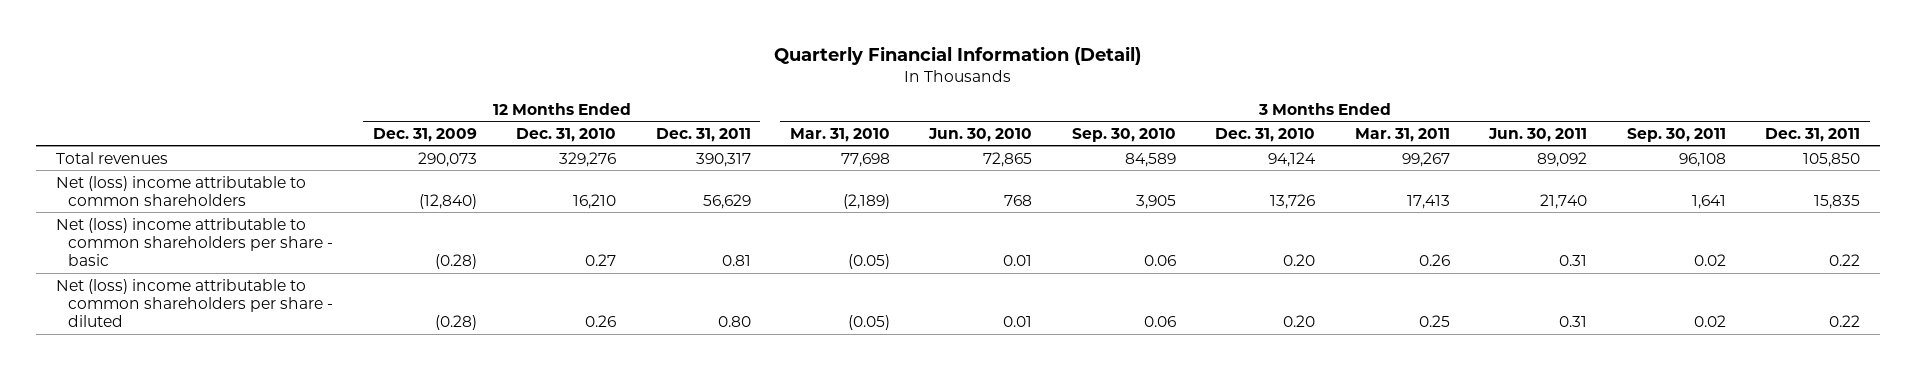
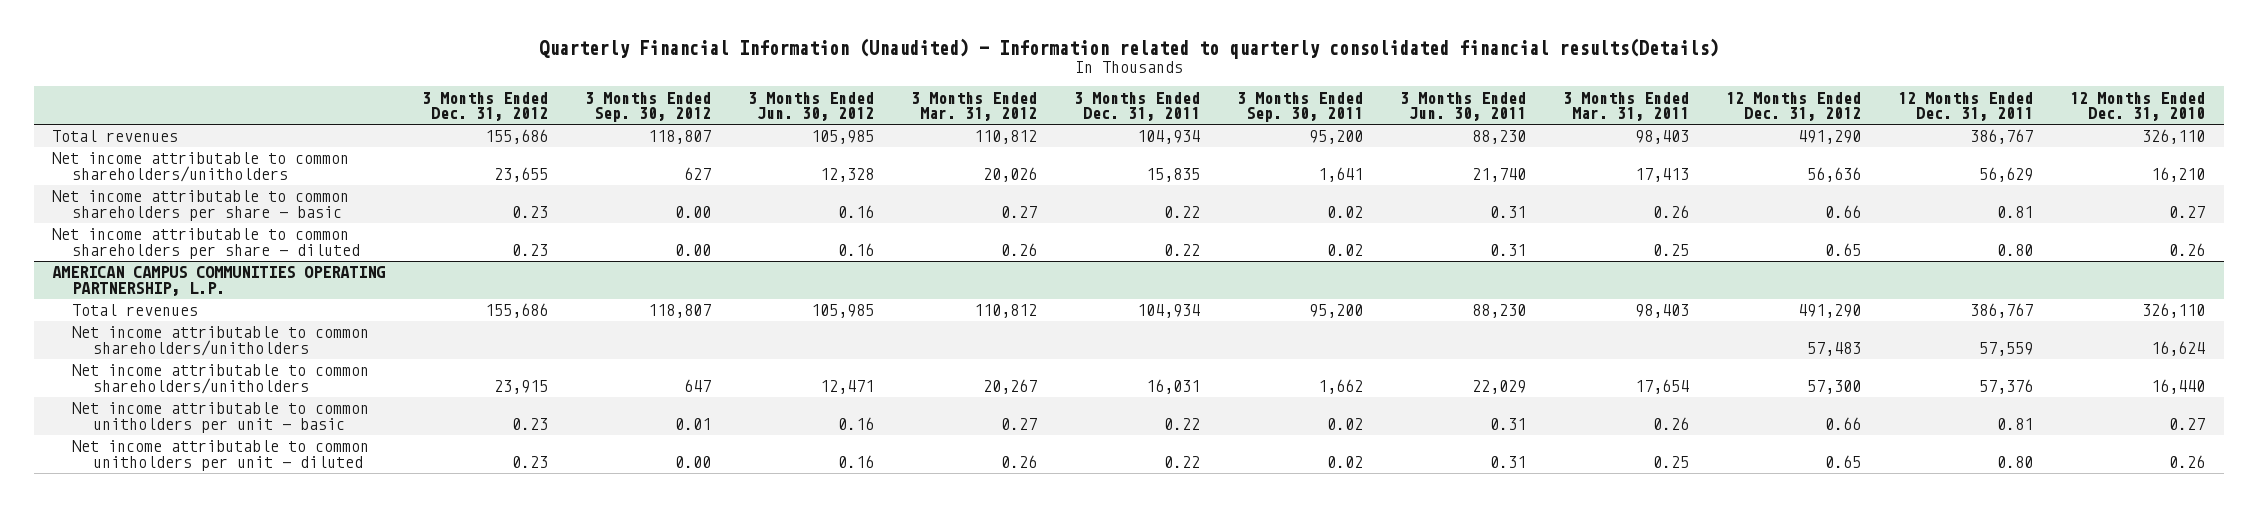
- Quarterly Financial Information (Detail)
+ Quarterly Financial Information (Unaudited) - Information related to quarterly consolidated financial results(Details)
- | 12 Months Ended Dec. 31, 2009 | 12 Months Ended Dec. 31, 2010 | 12 Months Ended Dec. 31, 2011 | 3 Months Ended Mar. 31, 2010 | 3 Months Ended Jun. 30, 2010 | 3 Months Ended Sep. 30, 2010 | 3 Months Ended Dec. 31, 2010 | 3 Months Ended Mar. 31, 2011 | 3 Months Ended Jun. 30, 2011 | 3 Months Ended Sep. 30, 2011 | 3 Months Ended Dec. 31, 2011
+ | 3 Months Ended Dec. 31, 2012 | 3 Months Ended Sep. 30, 2012 | 3 Months Ended Jun. 30, 2012 | 3 Months Ended Mar. 31, 2012 | 3 Months Ended Dec. 31, 2011 | 3 Months Ended Sep. 30, 2011 | 3 Months Ended Jun. 30, 2011 | 3 Months Ended Mar. 31, 2011 | 12 Months Ended Dec. 31, 2012 | 12 Months Ended Dec. 31, 2011 | 12 Months Ended Dec. 31, 2010
- Total revenues | 290,073 | 329,276 | 390,317 | 77,698 | 72,865 | 84,589 | 94,124 | 99,267 | 89,092 | 96,108 | 105,850
- Net (loss) income attributable to common shareholders | (12,840) | 16,210 | 56,629 | (2,189) | 768 | 3,905 | 13,726 | 17,413 | 21,740 | 1,641 | 15,835
- Net (loss) income attributable to common shareholders per share - basic | (0.28) | 0.27 | 0.81 | (0.05) | 0.01 | 0.06 | 0.20 | 0.26 | 0.31 | 0.02 | 0.22
- Net (loss) income attributable to common shareholders per share - diluted | (0.28) | 0.26 | 0.80 | (0.05) | 0.01 | 0.06 | 0.20 | 0.25 | 0.31 | 0.02 | 0.22
+ Total revenues | 155,686 | 118,807 | 105,985 | 110,812 | 104,934 | 95,200 | 88,230 | 98,403 | 491,290 | 386,767 | 326,110
+ Net income attributable to common shareholders/unitholders | 23,655 | 627 | 12,328 | 20,026 | 15,835 | 1,641 | 21,740 | 17,413 | 56,636 | 56,629 | 16,210
+ Net income attributable to common shareholders per share - basic | 0.23 | 0.00 | 0.16 | 0.27 | 0.22 | 0.02 | 0.31 | 0.26 | 0.66 | 0.81 | 0.27
+ Net income attributable to common shareholders per share - diluted | 0.23 | 0.00 | 0.16 | 0.26 | 0.22 | 0.02 | 0.31 | 0.25 | 0.65 | 0.80 | 0.26
+ AMERICAN CAMPUS COMMUNITIES OPERATING PARTNERSHIP, L.P.
+ Total revenues | 155,686 | 118,807 | 105,985 | 110,812 | 104,934 | 95,200 | 88,230 | 98,403 | 491,290 | 386,767 | 326,110
+ Net income attributable to common shareholders/unitholders | | | | | | | | | 57,483 | 57,559 | 16,624
+ Net income attributable to common shareholders/unitholders | 23,915 | 647 | 12,471 | 20,267 | 16,031 | 1,662 | 22,029 | 17,654 | 57,300 | 57,376 | 16,440
+ Net income attributable to common unitholders per unit - basic | 0.23 | 0.01 | 0.16 | 0.27 | 0.22 | 0.02 | 0.31 | 0.26 | 0.66 | 0.81 | 0.27
+ Net income attributable to common unitholders per unit - diluted | 0.23 | 0.00 | 0.16 | 0.26 | 0.22 | 0.02 | 0.31 | 0.25 | 0.65 | 0.80 | 0.26

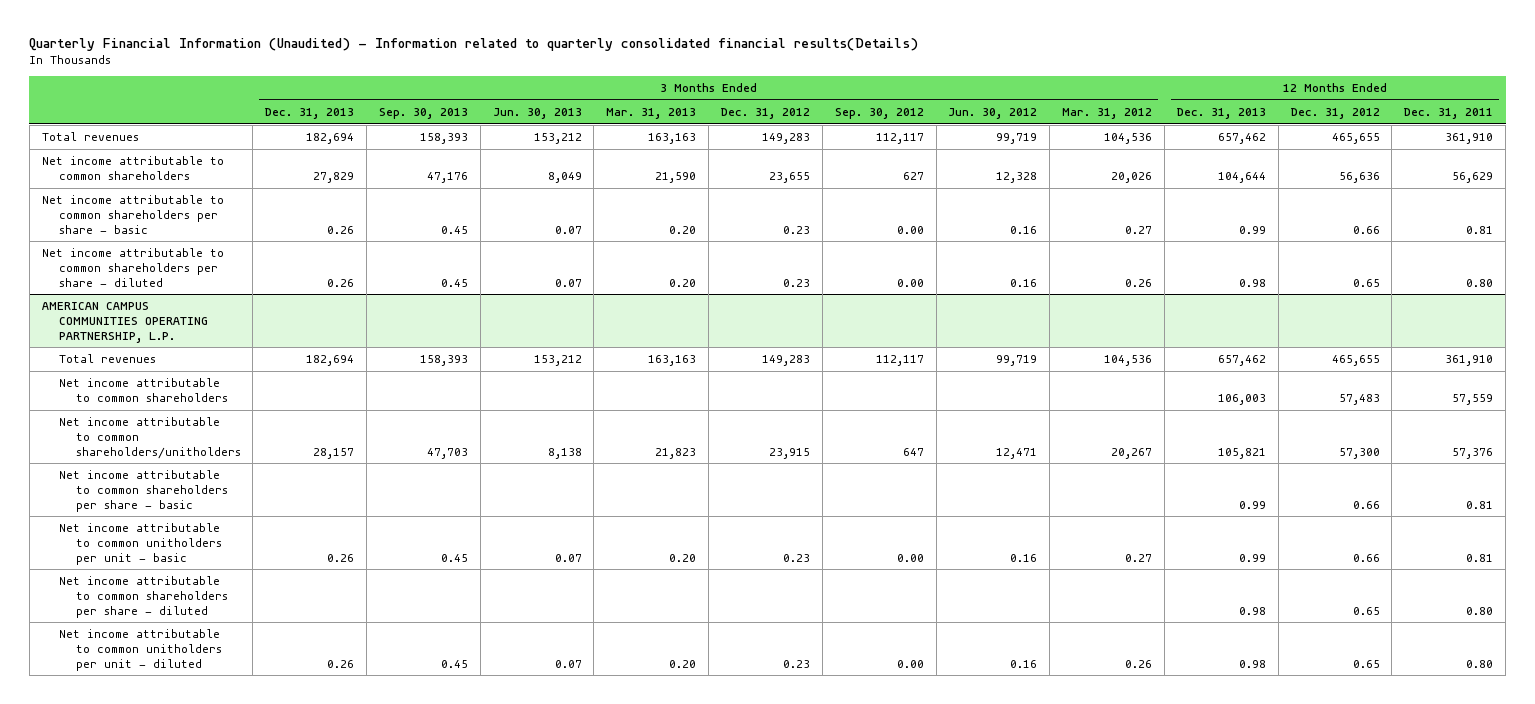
- | 3 Months Ended Dec. 31, 2012 | 3 Months Ended Sep. 30, 2012 | 3 Months Ended Jun. 30, 2012 | 3 Months Ended Mar. 31, 2012 | 3 Months Ended Dec. 31, 2011 | 3 Months Ended Sep. 30, 2011 | 3 Months Ended Jun. 30, 2011 | 3 Months Ended Mar. 31, 2011 | 12 Months Ended Dec. 31, 2012 | 12 Months Ended Dec. 31, 2011 | 12 Months Ended Dec. 31, 2010
+ | 3 Months Ended Dec. 31, 2013 | 3 Months Ended Sep. 30, 2013 | 3 Months Ended Jun. 30, 2013 | 3 Months Ended Mar. 31, 2013 | 3 Months Ended Dec. 31, 2012 | 3 Months Ended Sep. 30, 2012 | 3 Months Ended Jun. 30, 2012 | 3 Months Ended Mar. 31, 2012 | 12 Months Ended Dec. 31, 2013 | 12 Months Ended Dec. 31, 2012 | 12 Months Ended Dec. 31, 2011
- Total revenues | 155,686 | 118,807 | 105,985 | 110,812 | 104,934 | 95,200 | 88,230 | 98,403 | 491,290 | 386,767 | 326,110
- Net income attributable to common shareholders/unitholders | 23,655 | 627 | 12,328 | 20,026 | 15,835 | 1,641 | 21,740 | 17,413 | 56,636 | 56,629 | 16,210
+ Total revenues | 182,694 | 158,393 | 153,212 | 163,163 | 149,283 | 112,117 | 99,719 | 104,536 | 657,462 | 465,655 | 361,910
+ Net income attributable to common shareholders | 27,829 | 47,176 | 8,049 | 21,590 | 23,655 | 627 | 12,328 | 20,026 | 104,644 | 56,636 | 56,629
@ AMERICAN CAMPUS COMMUNITIES OPERATING PARTNERSHIP, L.P.
- Total revenues | 155,686 | 118,807 | 105,985 | 110,812 | 104,934 | 95,200 | 88,230 | 98,403 | 491,290 | 386,767 | 326,110
- Net income attributable to common shareholders/unitholders | | | | | | | | | 57,483 | 57,559 | 16,624
+ Total revenues | 182,694 | 158,393 | 153,212 | 163,163 | 149,283 | 112,117 | 99,719 | 104,536 | 657,462 | 465,655 | 361,910
+ Net income attributable to common shareholders | | | | | | | | | 106,003 | 57,483 | 57,559
- Net income attributable to common unitholders per unit - basic | 0.23 | 0.01 | 0.16 | 0.27 | 0.22 | 0.02 | 0.31 | 0.26 | 0.66 | 0.81 | 0.27
+ Net income attributable to common shareholders per share - basic | | | | | | | | | 0.99 | 0.66 | 0.81
+ Net income attributable to common unitholders per unit - basic | 0.26 | 0.45 | 0.07 | 0.20 | 0.23 | 0.00 | 0.16 | 0.27 | 0.99 | 0.66 | 0.81
+ Net income attributable to common shareholders per share - diluted | | | | | | | | | 0.98 | 0.65 | 0.80

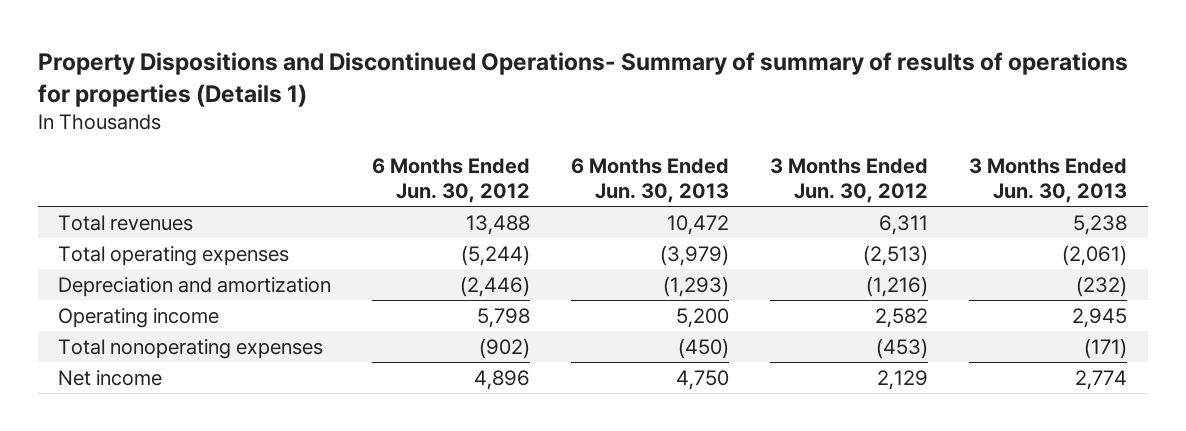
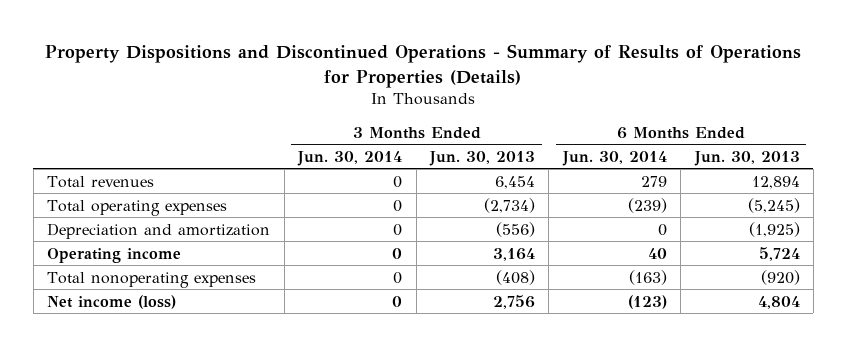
- Property Dispositions and Discontinued Operations- Summary of summary of results of operations for properties (Details 1)
+ Property Dispositions and Discontinued Operations - Summary of Results of Operations for Properties (Details)
- | 6 Months Ended Jun. 30, 2012 | 6 Months Ended Jun. 30, 2013 | 3 Months Ended Jun. 30, 2012 | 3 Months Ended Jun. 30, 2013
+ | 3 Months Ended Jun. 30, 2014 | 3 Months Ended Jun. 30, 2013 | 6 Months Ended Jun. 30, 2014 | 6 Months Ended Jun. 30, 2013
- Total revenues | 13,488 | 10,472 | 6,311 | 5,238
- Total operating expenses | (5,244) | (3,979) | (2,513) | (2,061)
- Depreciation and amortization | (2,446) | (1,293) | (1,216) | (232)
- Operating income | 5,798 | 5,200 | 2,582 | 2,945
- Total nonoperating expenses | (902) | (450) | (453) | (171)
- Net income | 4,896 | 4,750 | 2,129 | 2,774
+ Total revenues | 0 | 6,454 | 279 | 12,894
+ Total operating expenses | 0 | (2,734) | (239) | (5,245)
+ Depreciation and amortization | 0 | (556) | 0 | (1,925)
+ Operating income | 0 | 3,164 | 40 | 5,724
+ Total nonoperating expenses | 0 | (408) | (163) | (920)
+ Net income (loss) | 0 | 2,756 | (123) | 4,804

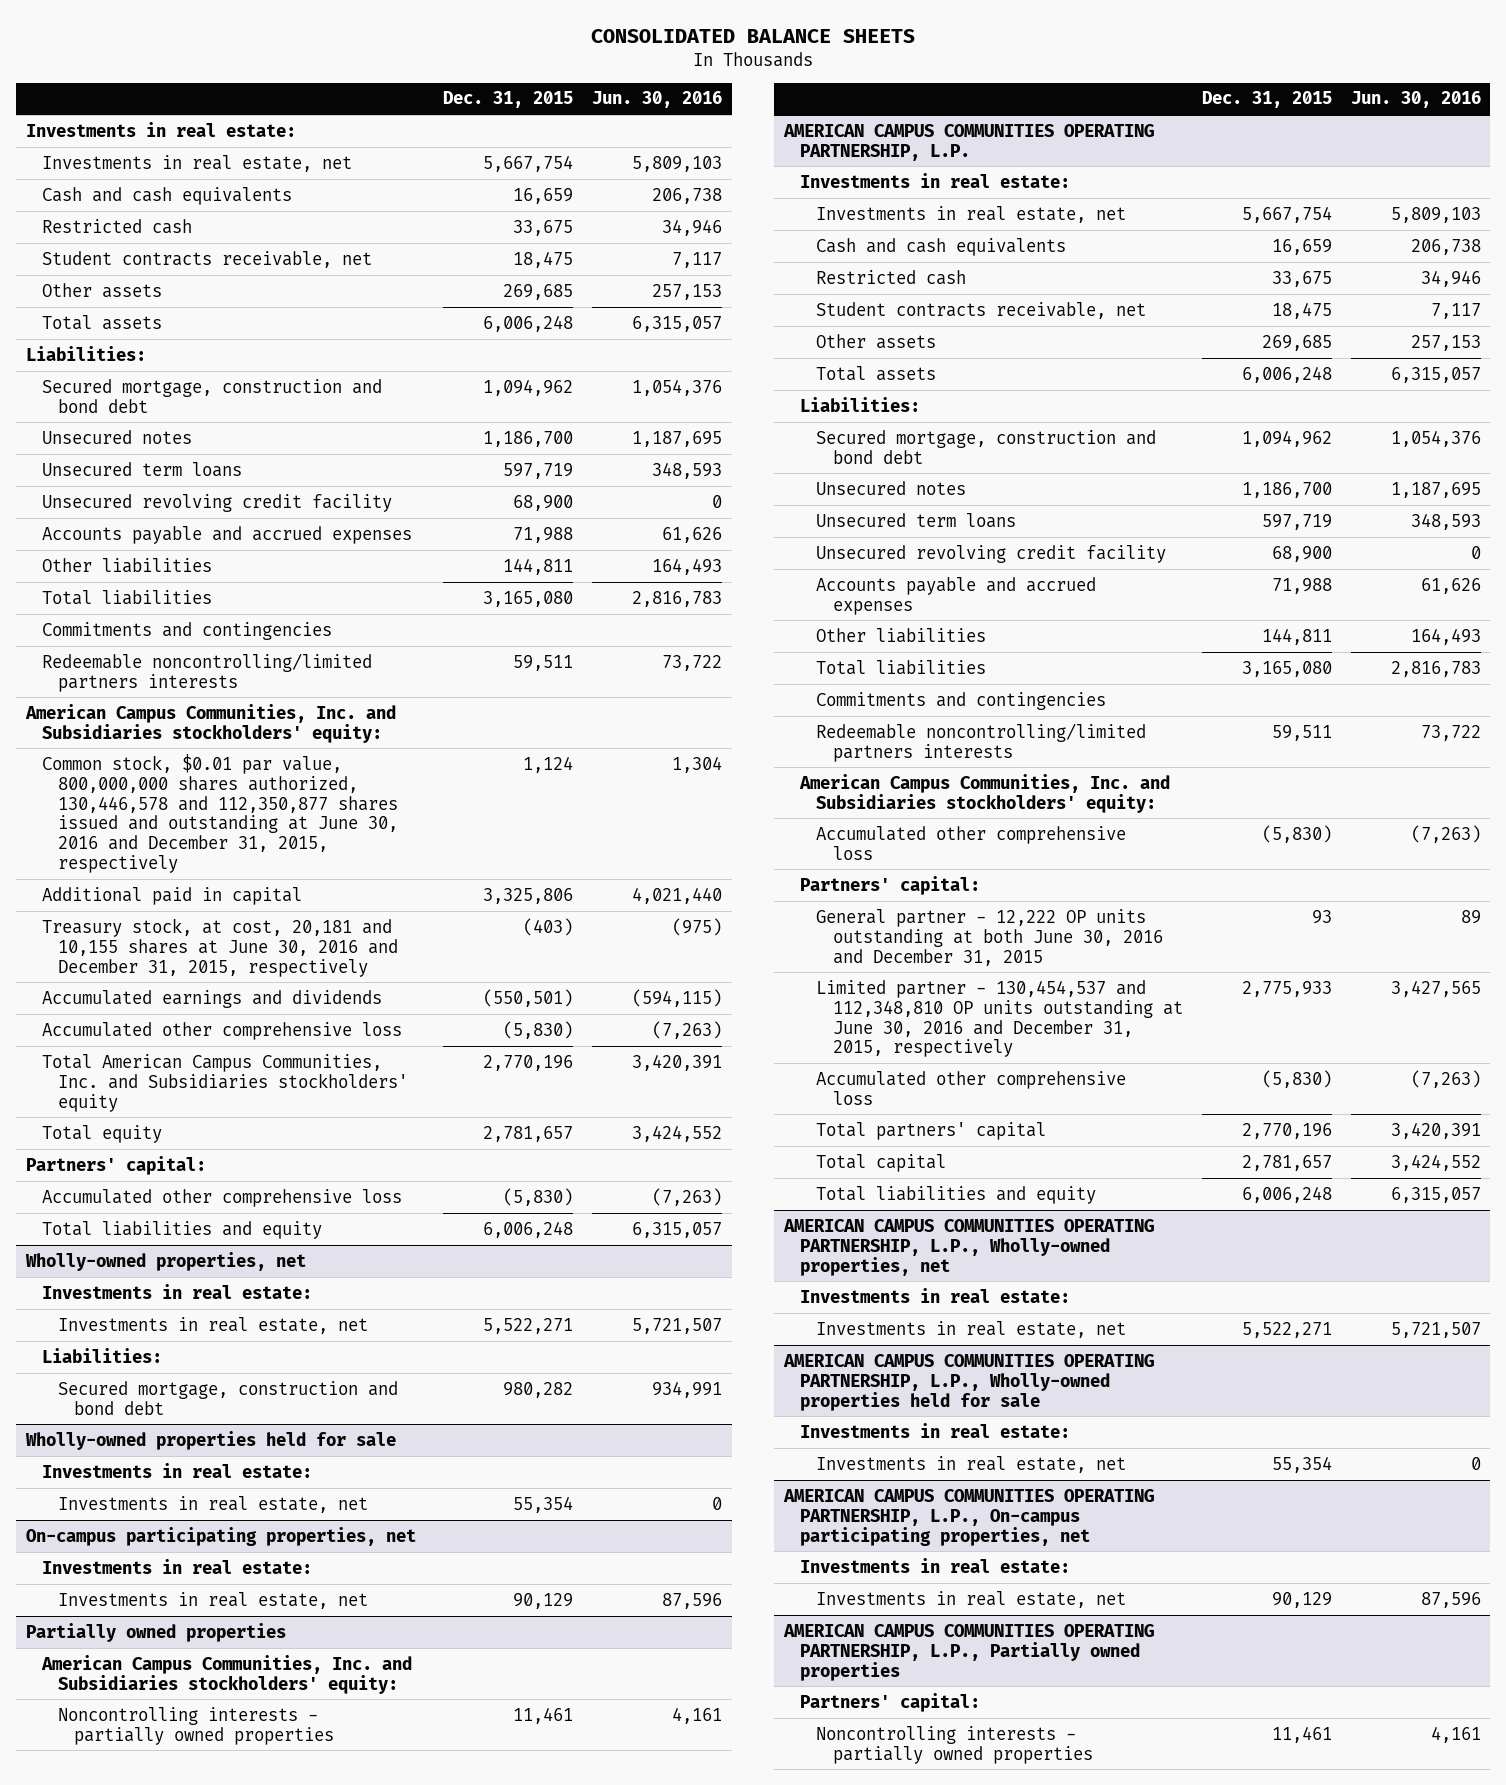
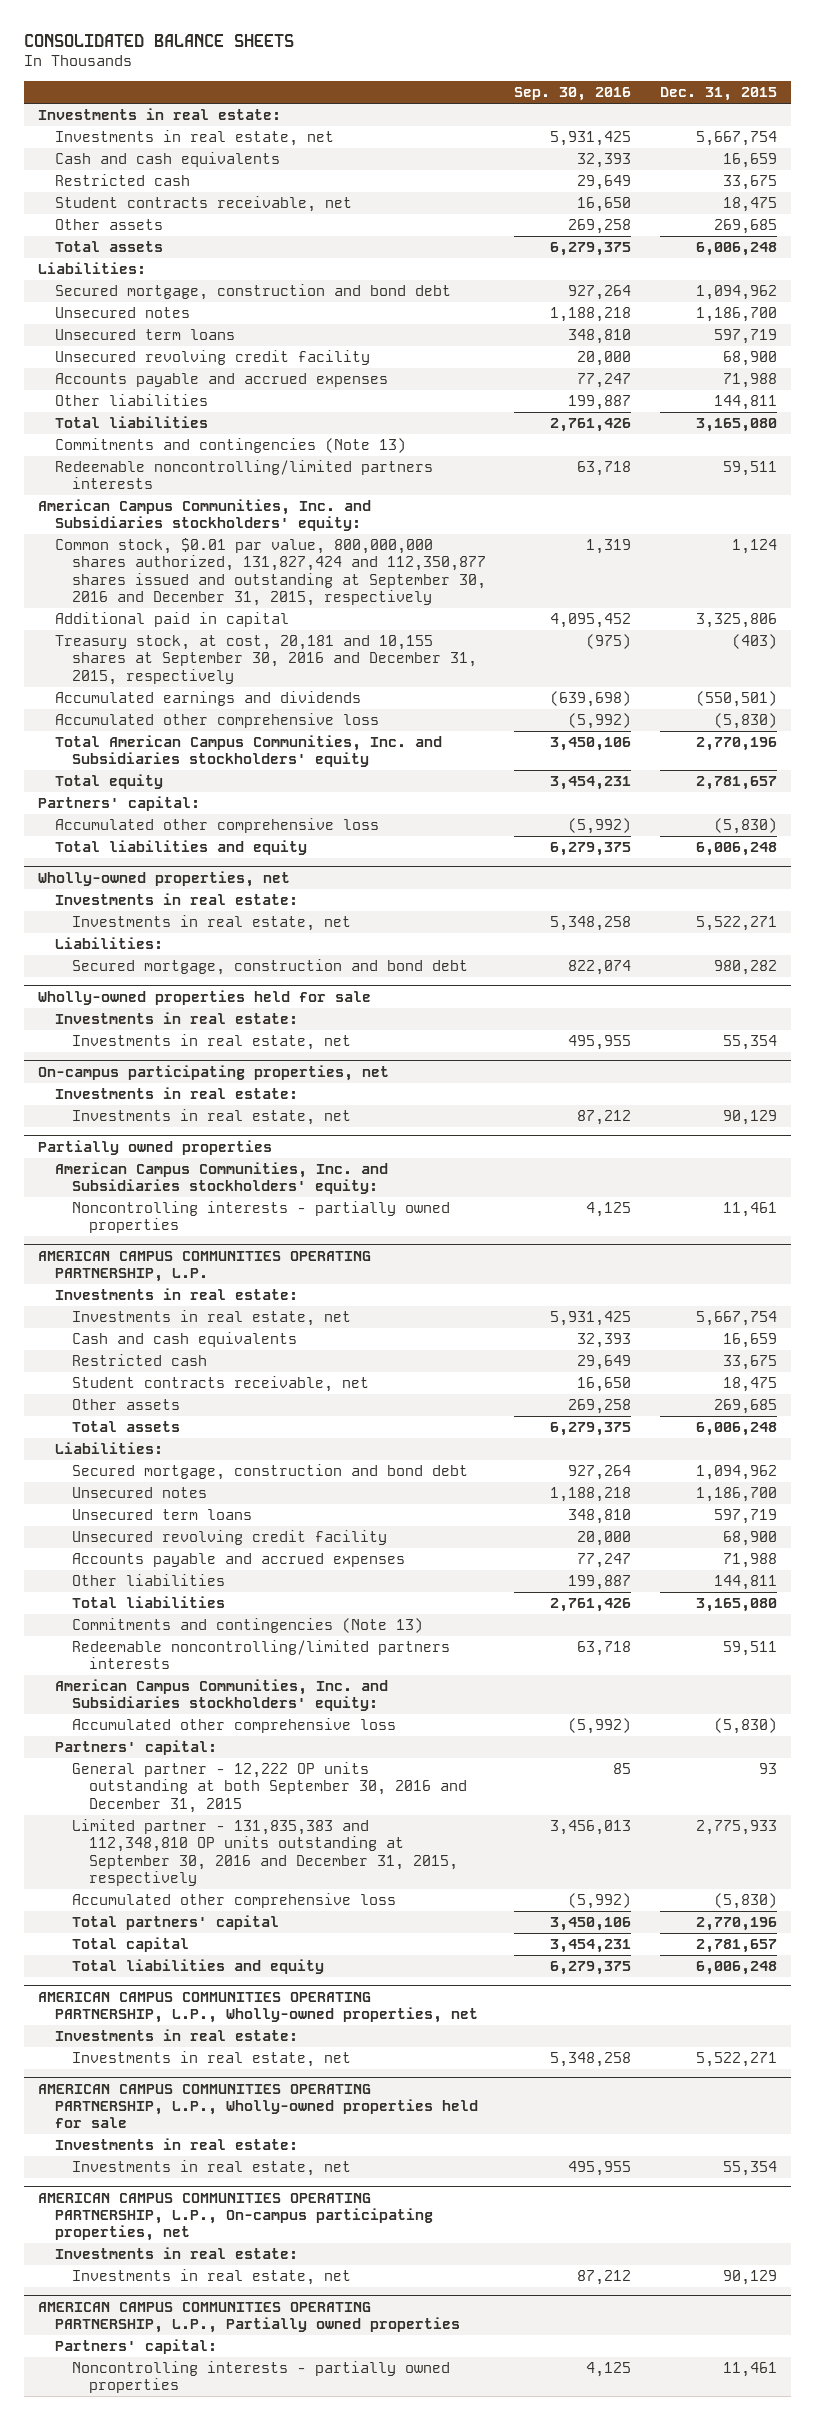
- | Dec. 31, 2015 | Jun. 30, 2016
+ | Sep. 30, 2016 | Dec. 31, 2015
- Commitments and contingencies
+ Commitments and contingencies (Note 13)
- Common stock, $0.01 par value, 800,000,000 shares authorized, 130,446,578 and 112,350,877 shares issued and outstanding at June 30, 2016 and December 31, 2015, respectively | 1,124 | 1,304
+ Common stock, $0.01 par value, 800,000,000 shares authorized, 131,827,424 and 112,350,877 shares issued and outstanding at September 30, 2016 and December 31, 2015, respectively | 1,319 | 1,124
- Treasury stock, at cost, 20,181 and 10,155 shares at June 30, 2016 and December 31, 2015, respectively | (403) | (975)
+ Treasury stock, at cost, 20,181 and 10,155 shares at September 30, 2016 and December 31, 2015, respectively | (975) | (403)
@ AMERICAN CAMPUS COMMUNITIES OPERATING PARTNERSHIP, L.P.
- Commitments and contingencies
+ Commitments and contingencies (Note 13)
- General partner - 12,222 OP units outstanding at both June 30, 2016 and December 31, 2015 | 93 | 89
- Limited partner - 130,454,537 and 112,348,810 OP units outstanding at June 30, 2016 and December 31, 2015, respectively | 2,775,933 | 3,427,565
+ General partner - 12,222 OP units outstanding at both September 30, 2016 and December 31, 2015 | 85 | 93
+ Limited partner - 131,835,383 and 112,348,810 OP units outstanding at September 30, 2016 and December 31, 2015, respectively | 3,456,013 | 2,775,933

